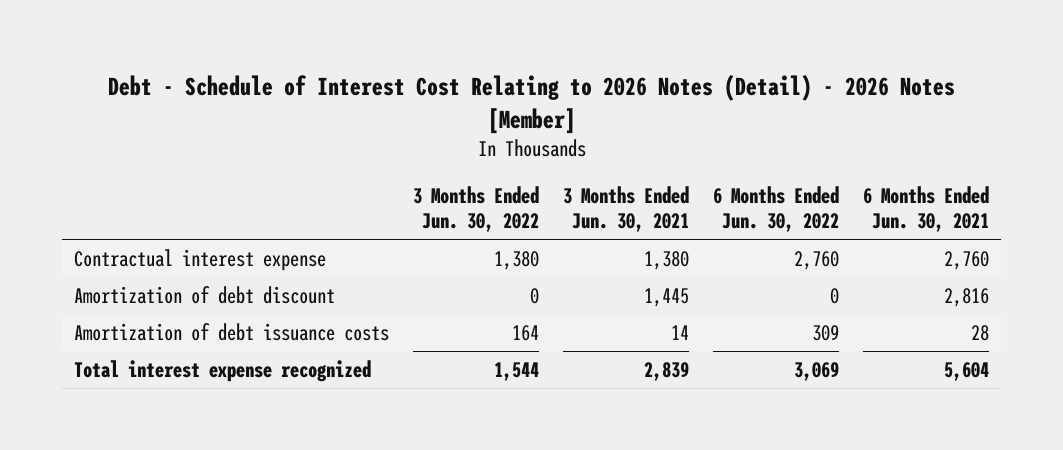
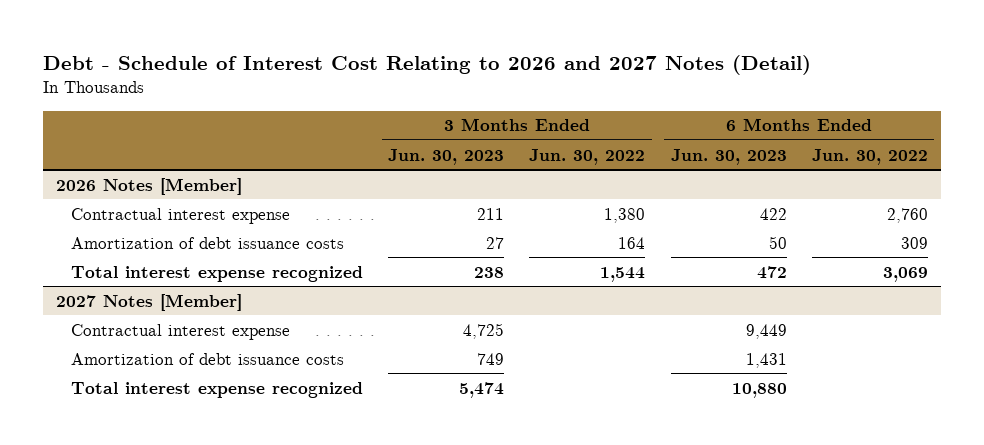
- Debt - Schedule of Interest Cost Relating to 2026 Notes (Detail) - 2026 Notes [Member]
+ Debt - Schedule of Interest Cost Relating to 2026 and 2027 Notes (Detail)
- | 3 Months Ended Jun. 30, 2022 | 3 Months Ended Jun. 30, 2021 | 6 Months Ended Jun. 30, 2022 | 6 Months Ended Jun. 30, 2021
+ | 3 Months Ended Jun. 30, 2023 | 3 Months Ended Jun. 30, 2022 | 6 Months Ended Jun. 30, 2023 | 6 Months Ended Jun. 30, 2022
+ 2026 Notes [Member]
- Amortization of debt discount | 0 | 1,445 | 0 | 2,816
+ 2027 Notes [Member]
+ Contractual interest expense | 4,725 | | 9,449 |
+ Amortization of debt issuance costs | 749 | | 1,431 |
+ Total interest expense recognized | 5,474 | | 10,880 |

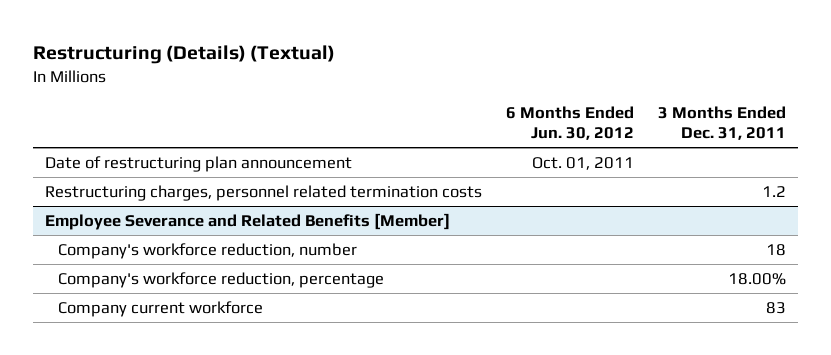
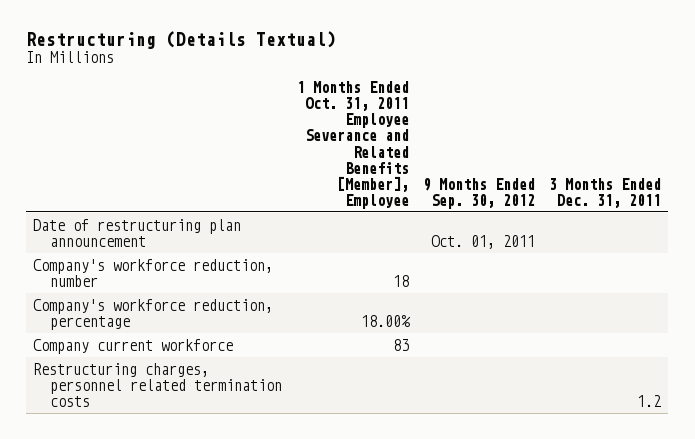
- Restructuring (Details) (Textual)
+ Restructuring (Details Textual)
- | 6 Months Ended Jun. 30, 2012 | 3 Months Ended Dec. 31, 2011
+ | 1 Months Ended Oct. 31, 2011 Employee Severance and Related Benefits [Member], Employee | 9 Months Ended Sep. 30, 2012 | 3 Months Ended Dec. 31, 2011
+ Company's workforce reduction, number | 18 | |
+ Company's workforce reduction, percentage | 18.00% | |
+ Company current workforce | 83 | |
- Employee Severance and Related Benefits [Member]
- Company's workforce reduction, number | | 18
- Company's workforce reduction, percentage | | 18.00%
- Company current workforce | | 83

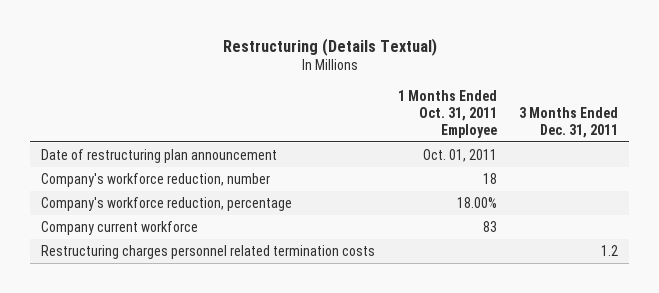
- | 1 Months Ended Oct. 31, 2011 Employee Severance and Related Benefits [Member], Employee | 9 Months Ended Sep. 30, 2012 | 3 Months Ended Dec. 31, 2011
+ | 1 Months Ended Oct. 31, 2011 Employee | 3 Months Ended Dec. 31, 2011
- Restructuring charges, personnel related termination costs | | | 1.2
+ Restructuring charges personnel related termination costs | | 1.2

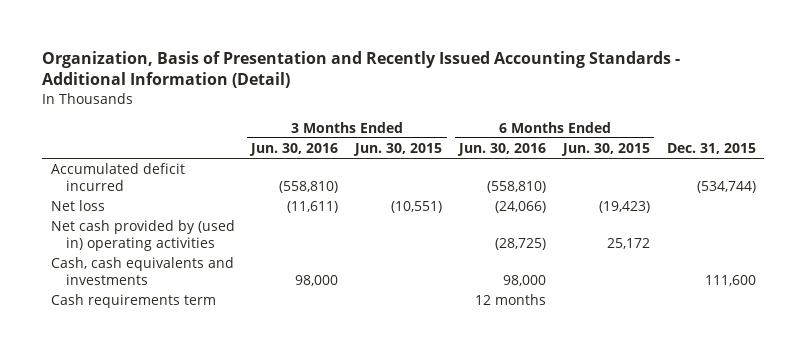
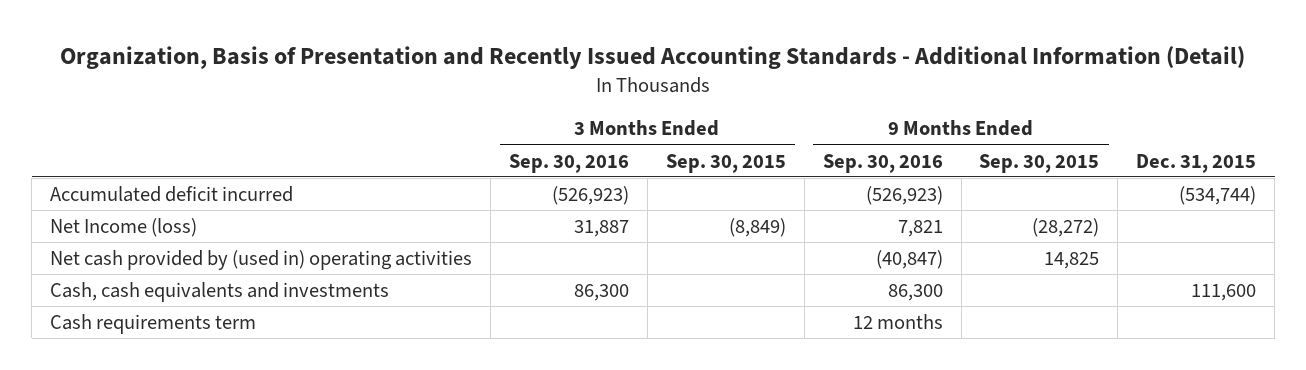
- | 3 Months Ended Jun. 30, 2016 | 3 Months Ended Jun. 30, 2015 | 6 Months Ended Jun. 30, 2016 | 6 Months Ended Jun. 30, 2015 | Dec. 31, 2015
+ | 3 Months Ended Sep. 30, 2016 | 3 Months Ended Sep. 30, 2015 | 9 Months Ended Sep. 30, 2016 | 9 Months Ended Sep. 30, 2015 | Dec. 31, 2015
- Net loss | (11,611) | (10,551) | (24,066) | (19,423) |
+ Net Income (loss) | 31,887 | (8,849) | 7,821 | (28,272) |

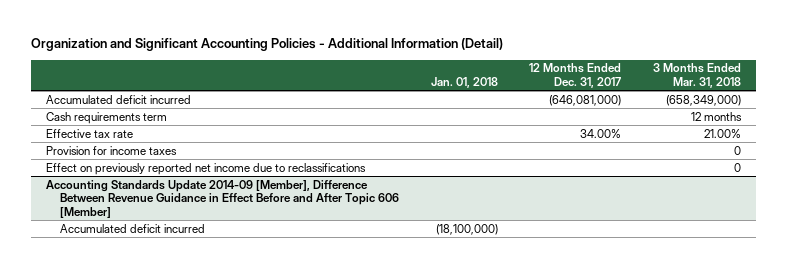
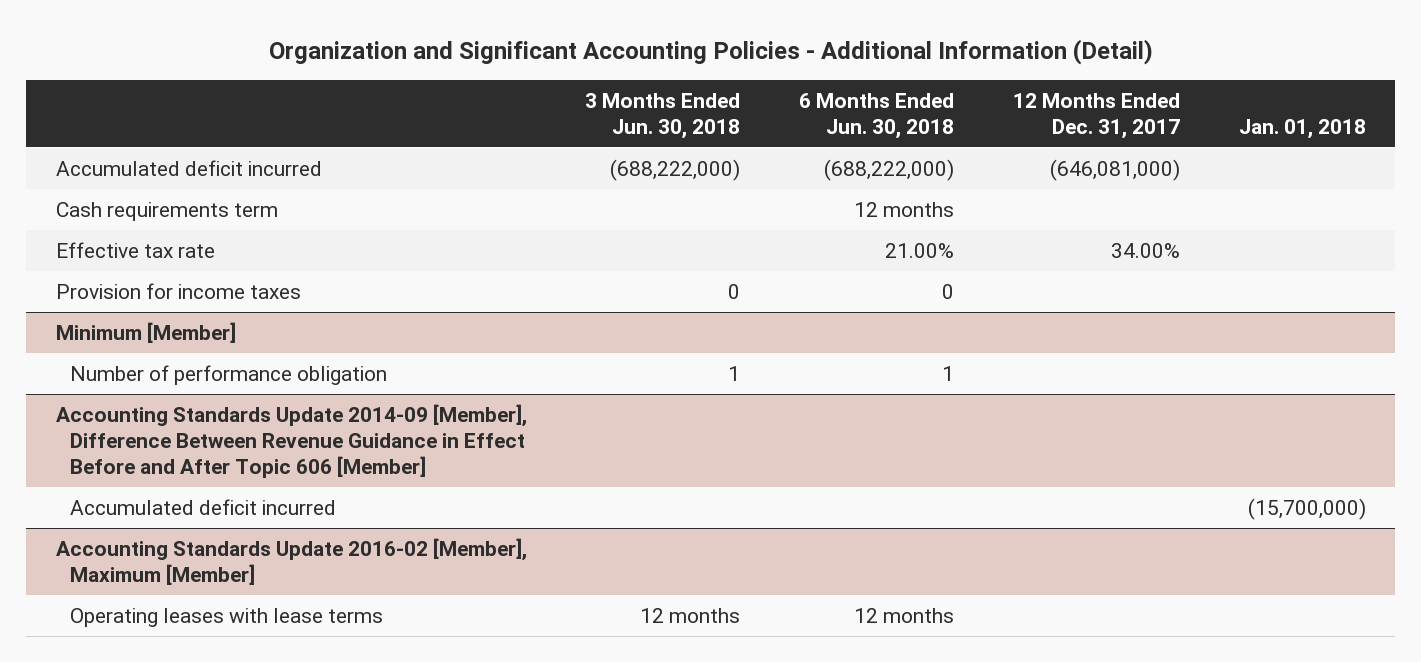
- | Jan. 01, 2018 | 12 Months Ended Dec. 31, 2017 | 3 Months Ended Mar. 31, 2018
+ | 3 Months Ended Jun. 30, 2018 | 6 Months Ended Jun. 30, 2018 | 12 Months Ended Dec. 31, 2017 | Jan. 01, 2018
- Effect on previously reported net income due to reclassifications | | | 0
+ Minimum [Member]
+ Number of performance obligation | 1 | 1 | |
@ Accounting Standards Update 2014-09 [Member], Difference Between Revenue Guidance in Effect Before and After Topic 606 [Member]
- Accumulated deficit incurred | (18,100,000) | |
+ Accumulated deficit incurred | | | | (15,700,000)
+ Accounting Standards Update 2016-02 [Member], Maximum [Member]
+ Operating leases with lease terms | 12 months | 12 months | |

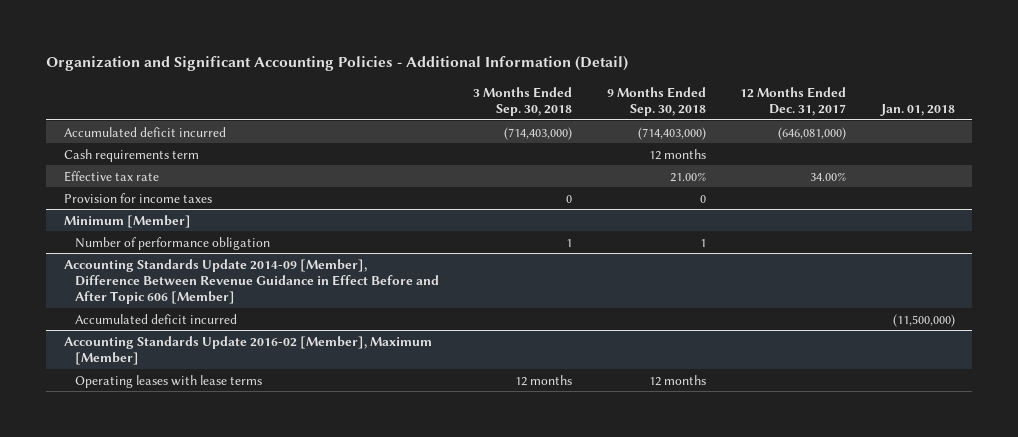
- | 3 Months Ended Jun. 30, 2018 | 6 Months Ended Jun. 30, 2018 | 12 Months Ended Dec. 31, 2017 | Jan. 01, 2018
+ | 3 Months Ended Sep. 30, 2018 | 9 Months Ended Sep. 30, 2018 | 12 Months Ended Dec. 31, 2017 | Jan. 01, 2018
@ Accounting Standards Update 2014-09 [Member], Difference Between Revenue Guidance in Effect Before and After Topic 606 [Member]
- Accumulated deficit incurred | | | | (15,700,000)
+ Accumulated deficit incurred | | | | (11,500,000)

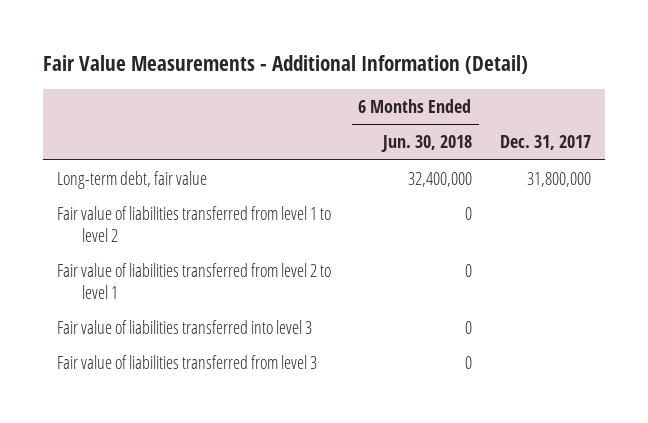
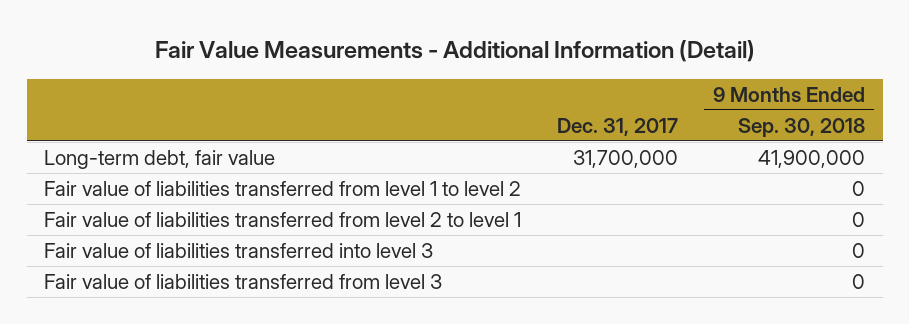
- | 6 Months Ended Jun. 30, 2018 | Dec. 31, 2017
+ | Dec. 31, 2017 | 9 Months Ended Sep. 30, 2018
- Long-term debt, fair value | 32,400,000 | 31,800,000
+ Long-term debt, fair value | 31,700,000 | 41,900,000

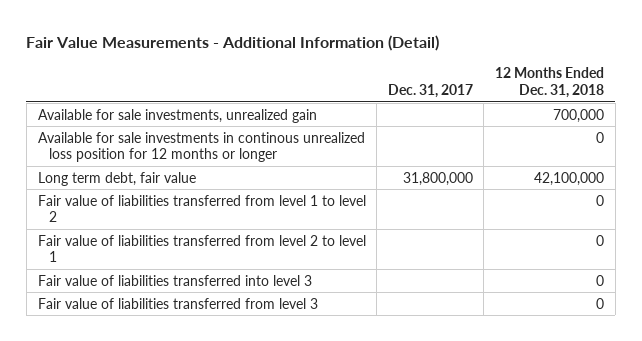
- | Dec. 31, 2017 | 9 Months Ended Sep. 30, 2018
+ | Dec. 31, 2017 | 12 Months Ended Dec. 31, 2018
- Long-term debt, fair value | 31,700,000 | 41,900,000
+ Available for sale investments, unrealized gain | | 700,000
+ Available for sale investments in continous unrealized loss position for 12 months or longer | | 0
+ Long term debt, fair value | 31,800,000 | 42,100,000

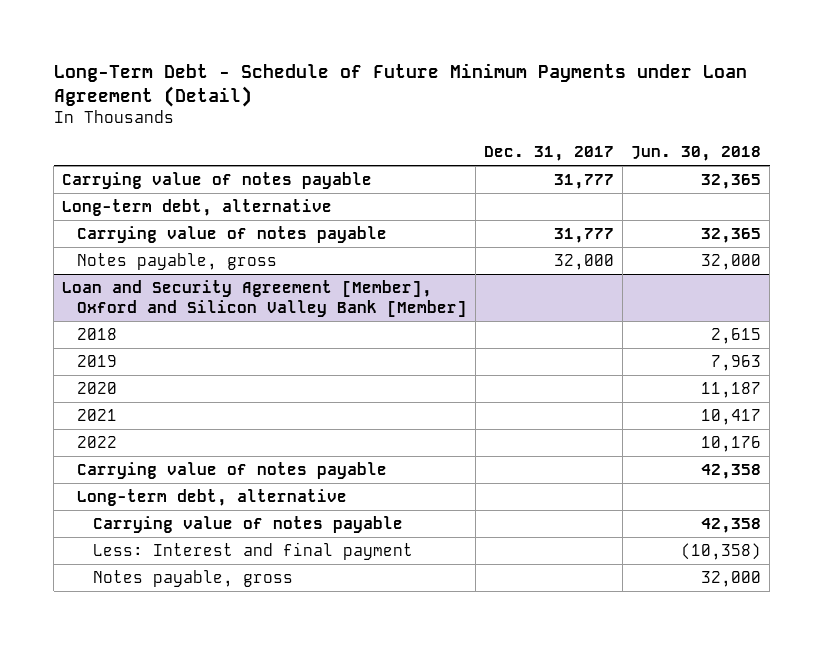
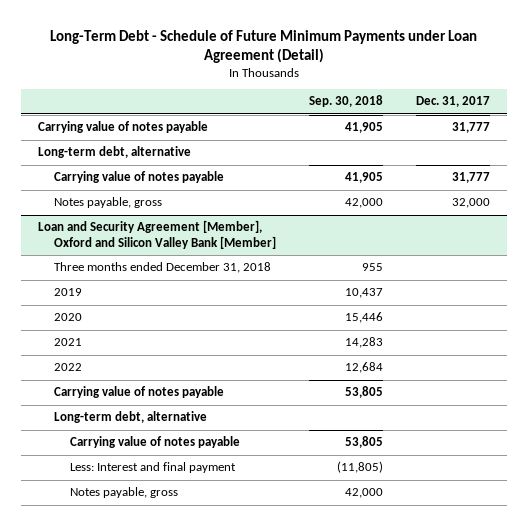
- | Dec. 31, 2017 | Jun. 30, 2018
+ | Sep. 30, 2018 | Dec. 31, 2017
@ Loan and Security Agreement [Member], Oxford and Silicon Valley Bank [Member]
- 2018 | | 2,615
+ Three months ended December 31, 2018 | 955 |

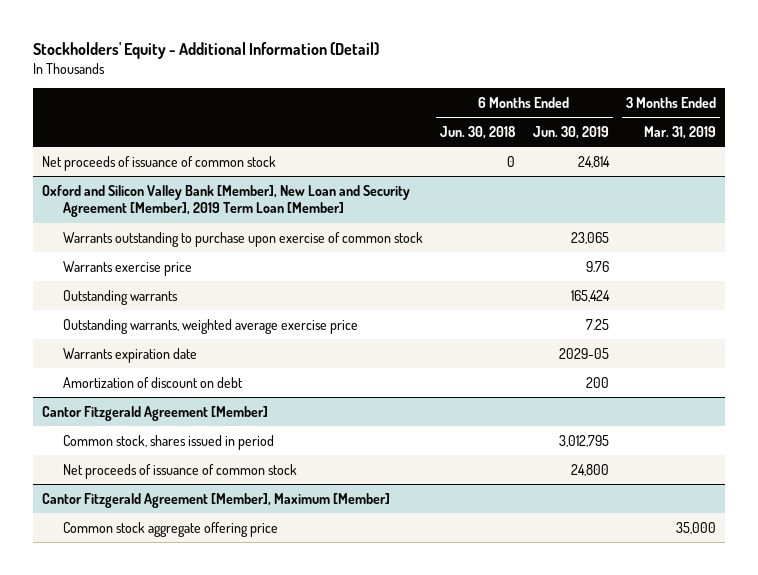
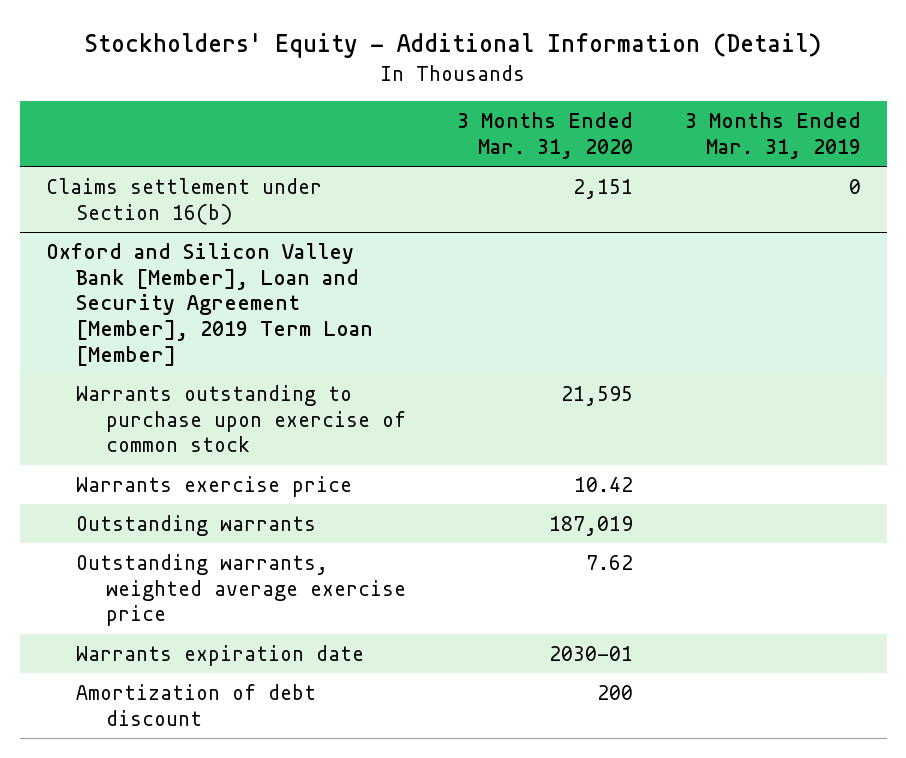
- | 6 Months Ended Jun. 30, 2018 | 6 Months Ended Jun. 30, 2019 | 3 Months Ended Mar. 31, 2019
+ | 3 Months Ended Mar. 31, 2020 | 3 Months Ended Mar. 31, 2019
- Net proceeds of issuance of common stock | 0 | 24,814 |
- Oxford and Silicon Valley Bank [Member], New Loan and Security Agreement [Member], 2019 Term Loan [Member]
+ Claims settlement under Section 16(b) | 2,151 | 0
+ Oxford and Silicon Valley Bank [Member], Loan and Security Agreement [Member], 2019 Term Loan [Member]
- Amortization of discount on debt | | 200 |
- Cantor Fitzgerald Agreement [Member]
- Common stock, shares issued in period | | 3,012,795 |
- Net proceeds of issuance of common stock | | 24,800 |
- Cantor Fitzgerald Agreement [Member], Maximum [Member]
- Common stock aggregate offering price | | | 35,000
+ Amortization of debt discount | 200 |

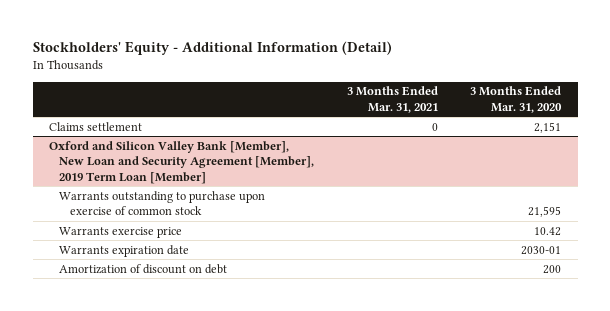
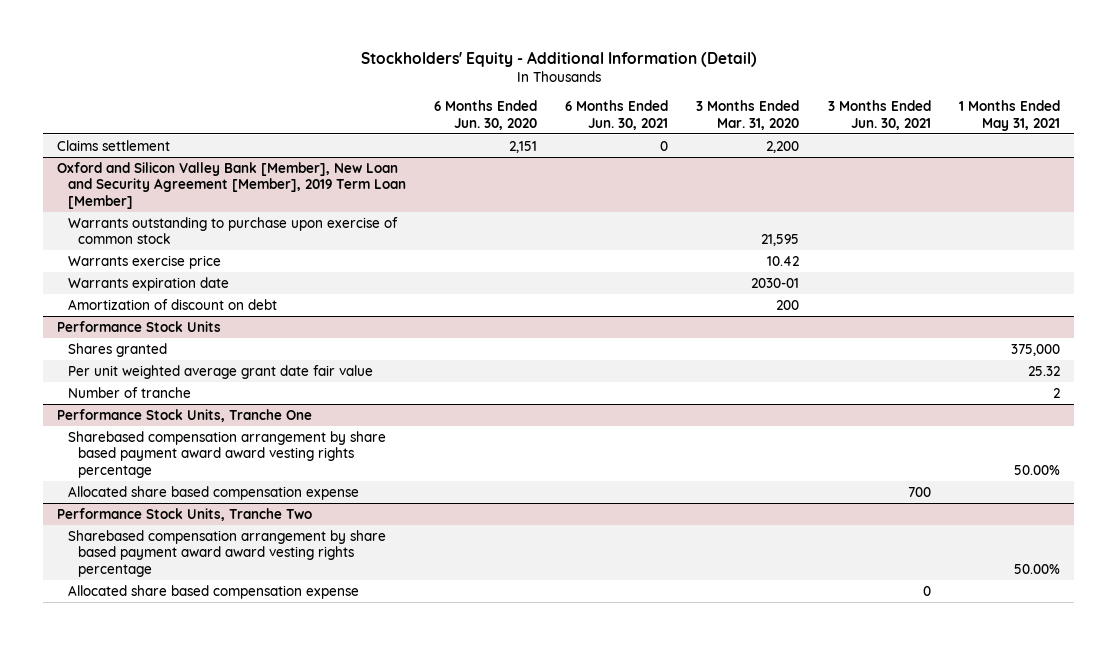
- | 3 Months Ended Mar. 31, 2021 | 3 Months Ended Mar. 31, 2020
+ | 6 Months Ended Jun. 30, 2020 | 6 Months Ended Jun. 30, 2021 | 3 Months Ended Mar. 31, 2020 | 3 Months Ended Jun. 30, 2021 | 1 Months Ended May 31, 2021
- Claims settlement | 0 | 2,151
+ Claims settlement | 2,151 | 0 | 2,200 | |
+ Performance Stock Units
+ Shares granted | | | | | 375,000
+ Per unit weighted average grant date fair value | | | | | 25.32
+ Number of tranche | | | | | 2
+ Performance Stock Units, Tranche One
+ Sharebased compensation arrangement by share based payment award award vesting rights percentage | | | | | 50.00%
+ Allocated share based compensation expense | | | | 700 |
+ Performance Stock Units, Tranche Two
+ Sharebased compensation arrangement by share based payment award award vesting rights percentage | | | | | 50.00%
+ Allocated share based compensation expense | | | | 0 |

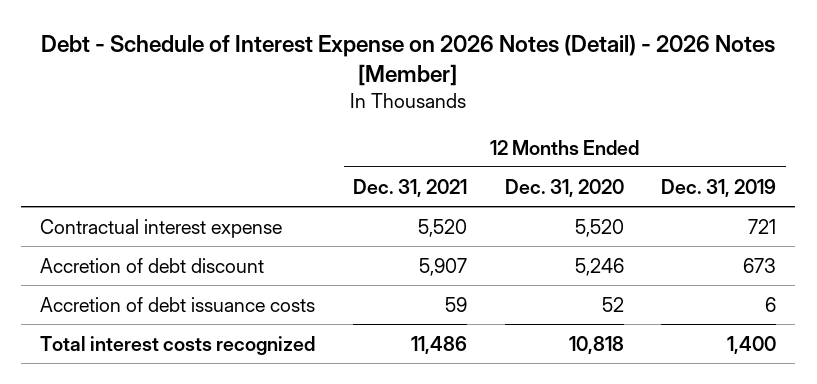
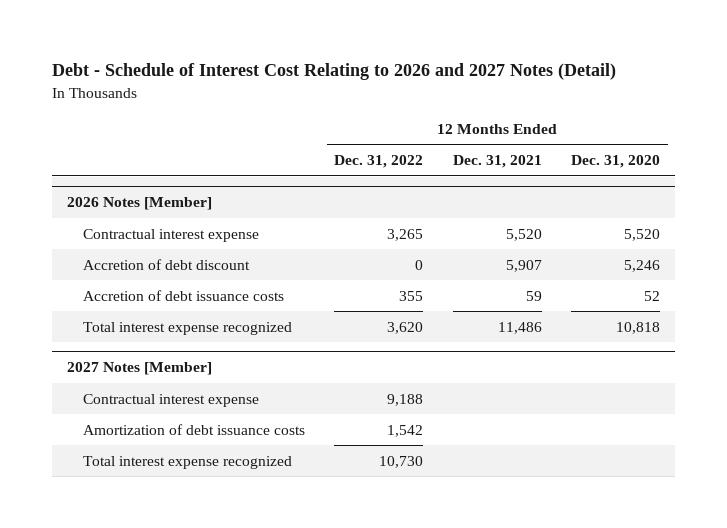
- Debt - Schedule of Interest Expense on 2026 Notes (Detail) - 2026 Notes [Member]
+ Debt - Schedule of Interest Cost Relating to 2026 and 2027 Notes (Detail)
- | 12 Months Ended Dec. 31, 2021 | 12 Months Ended Dec. 31, 2020 | 12 Months Ended Dec. 31, 2019
+ | 12 Months Ended Dec. 31, 2022 | 12 Months Ended Dec. 31, 2021 | 12 Months Ended Dec. 31, 2020
+ 2026 Notes [Member]
- Total interest costs recognized | 11,486 | 10,818 | 1,400
+ Total interest expense recognized | 3,620 | 11,486 | 10,818
+ 2027 Notes [Member]
+ Contractual interest expense | 9,188 | |
+ Amortization of debt issuance costs | 1,542 | |
+ Total interest expense recognized | 10,730 | |

